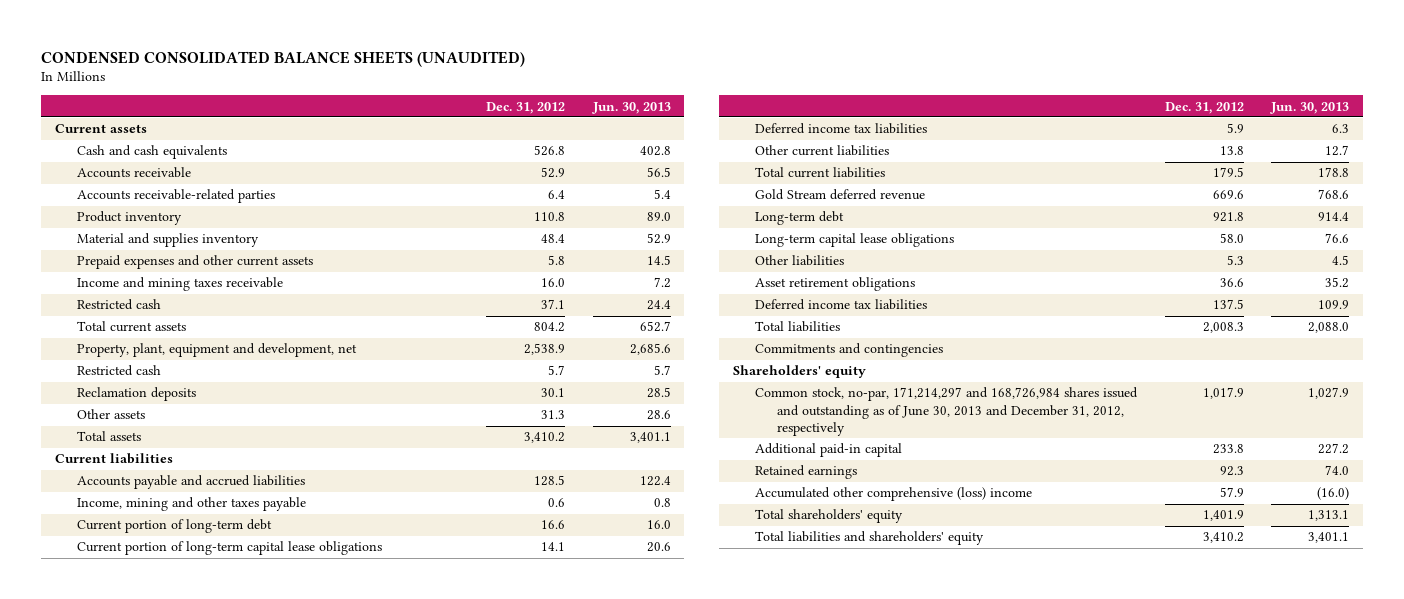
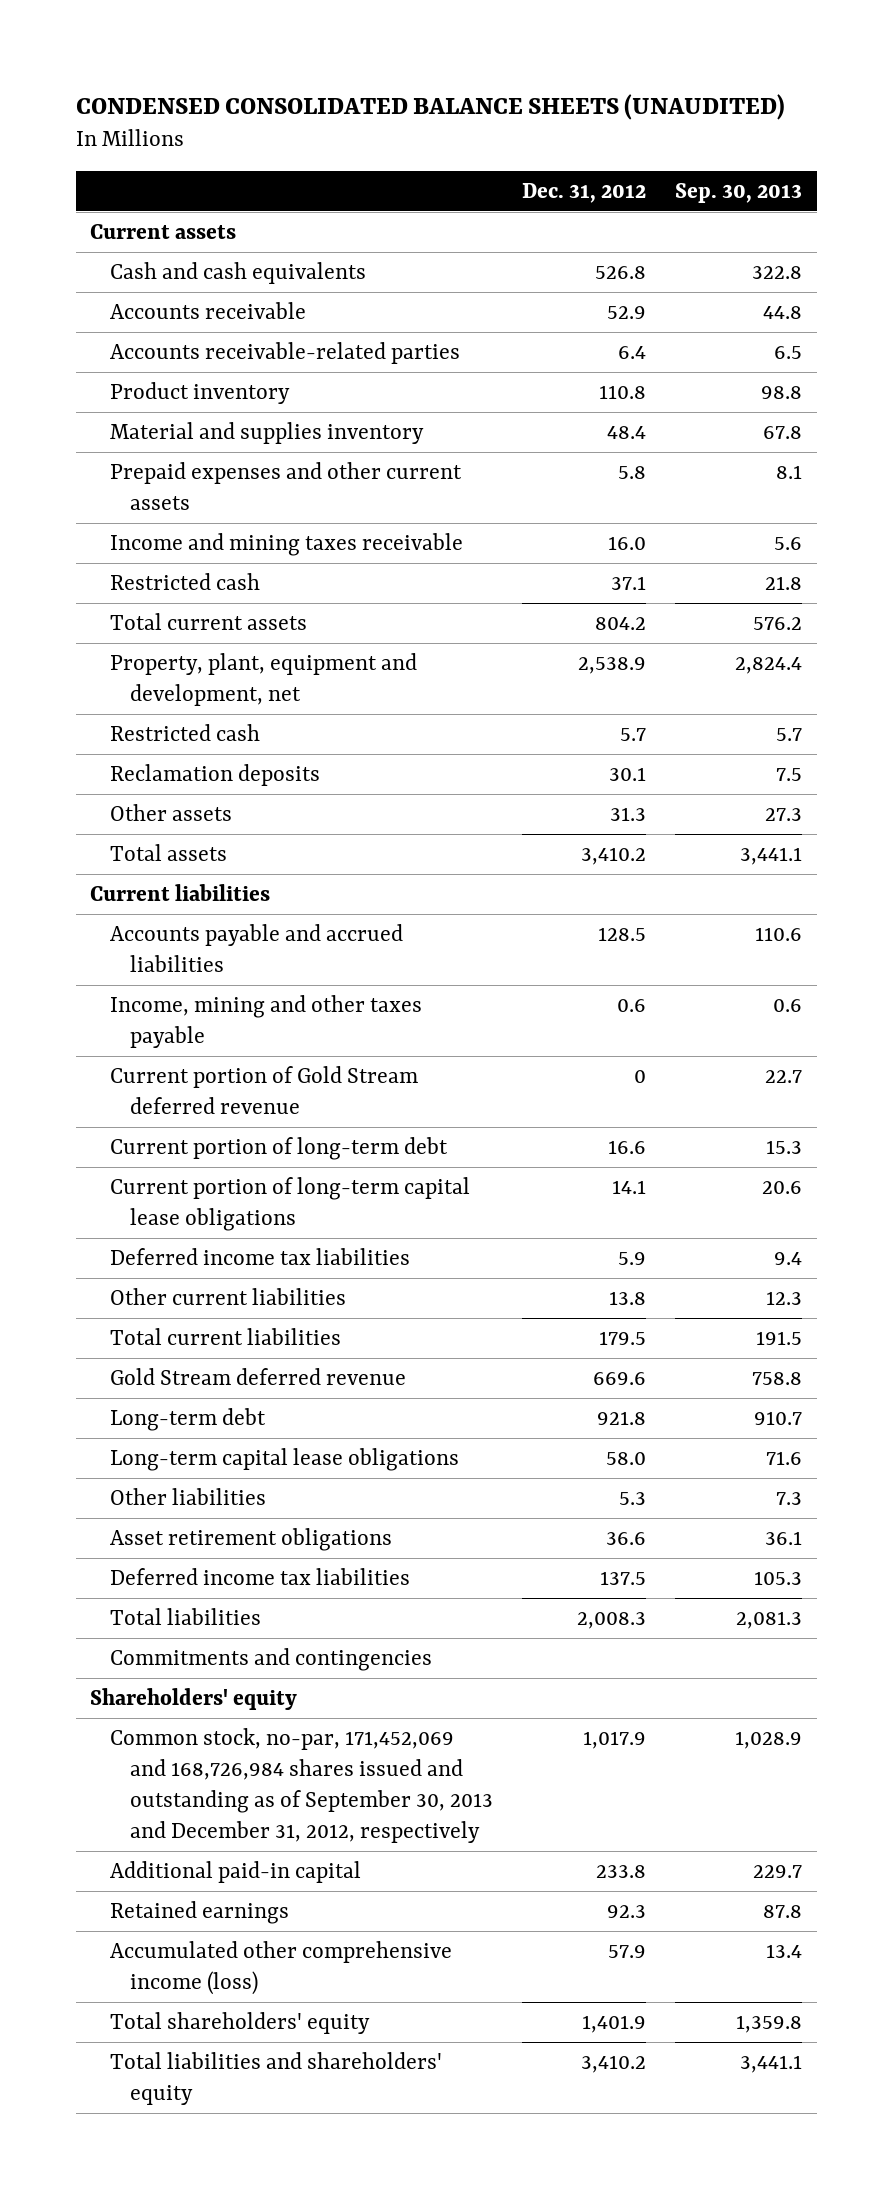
- | Dec. 31, 2012 | Jun. 30, 2013
+ | Dec. 31, 2012 | Sep. 30, 2013
+ Current portion of Gold Stream deferred revenue | 0 | 22.7
- Common stock, no-par, 171,214,297 and 168,726,984 shares issued and outstanding as of June 30, 2013 and December 31, 2012, respectively | 1,017.9 | 1,027.9
+ Common stock, no-par, 171,452,069 and 168,726,984 shares issued and outstanding as of September 30, 2013 and December 31, 2012, respectively | 1,017.9 | 1,028.9
- Accumulated other comprehensive (loss) income | 57.9 | (16.0)
+ Accumulated other comprehensive income (loss) | 57.9 | 13.4

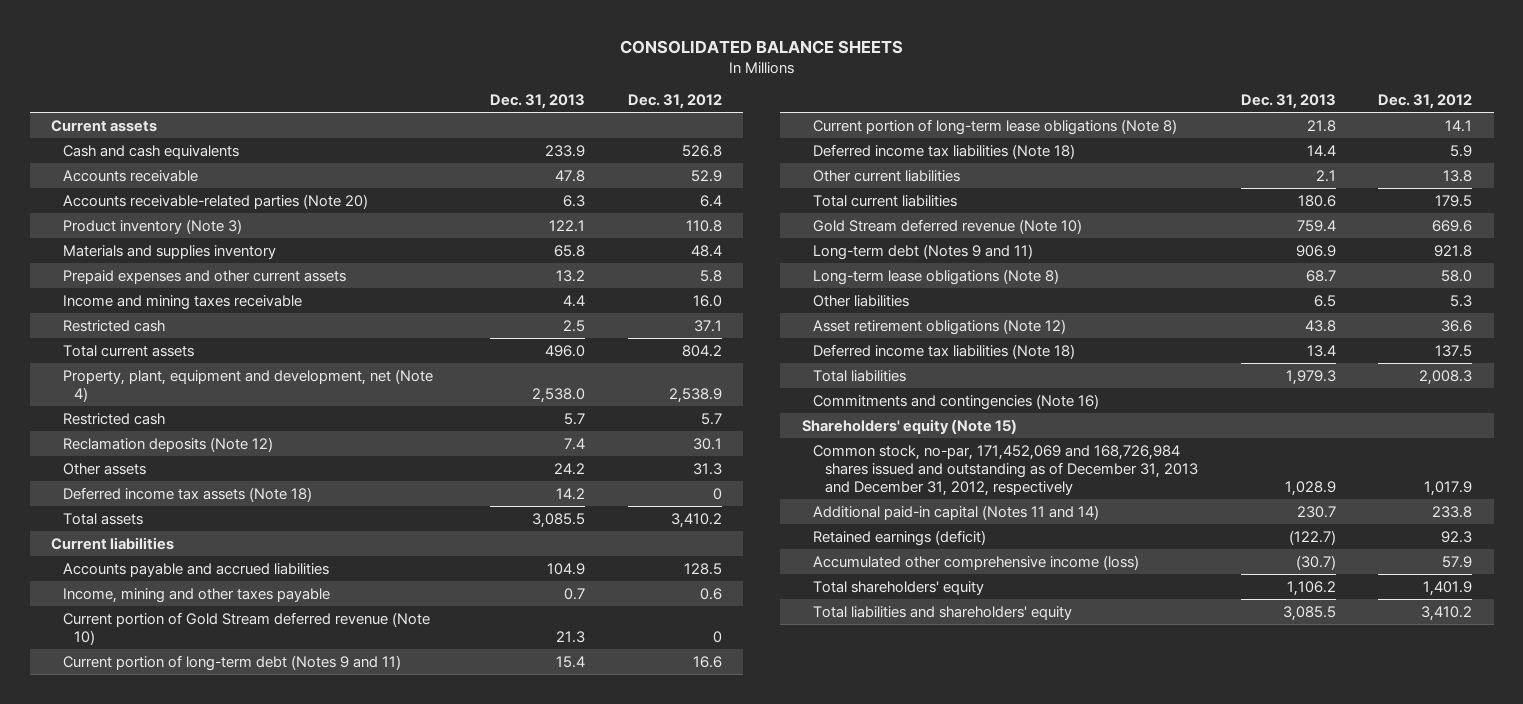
- CONDENSED CONSOLIDATED BALANCE SHEETS (UNAUDITED)
+ CONSOLIDATED BALANCE SHEETS
- | Dec. 31, 2012 | Sep. 30, 2013
+ | Dec. 31, 2013 | Dec. 31, 2012
- Accounts receivable-related parties | 6.4 | 6.5
- Product inventory | 110.8 | 98.8
- Material and supplies inventory | 48.4 | 67.8
+ Accounts receivable-related parties (Note 20) | 6.3 | 6.4
+ Product inventory (Note 3) | 122.1 | 110.8
+ Materials and supplies inventory | 65.8 | 48.4
- Property, plant, equipment and development, net | 2,538.9 | 2,824.4
+ Property, plant, equipment and development, net (Note 4) | 2,538.0 | 2,538.9
- Reclamation deposits | 30.1 | 7.5
+ Reclamation deposits (Note 12) | 7.4 | 30.1
+ Deferred income tax assets (Note 18) | 14.2 | 0
- Current portion of Gold Stream deferred revenue | 0 | 22.7
- Current portion of long-term debt | 16.6 | 15.3
- Current portion of long-term capital lease obligations | 14.1 | 20.6
- Deferred income tax liabilities | 5.9 | 9.4
+ Current portion of Gold Stream deferred revenue (Note 10) | 21.3 | 0
+ Current portion of long-term debt (Notes 9 and 11) | 15.4 | 16.6
+ Current portion of long-term lease obligations (Note 8) | 21.8 | 14.1
+ Deferred income tax liabilities (Note 18) | 14.4 | 5.9
- Gold Stream deferred revenue | 669.6 | 758.8
- Long-term debt | 921.8 | 910.7
- Long-term capital lease obligations | 58.0 | 71.6
+ Gold Stream deferred revenue (Note 10) | 759.4 | 669.6
+ Long-term debt (Notes 9 and 11) | 906.9 | 921.8
+ Long-term lease obligations (Note 8) | 68.7 | 58.0
- Asset retirement obligations | 36.6 | 36.1
- Deferred income tax liabilities | 137.5 | 105.3
+ Asset retirement obligations (Note 12) | 43.8 | 36.6
+ Deferred income tax liabilities (Note 18) | 13.4 | 137.5
- Commitments and contingencies
- Shareholders' equity
- Common stock, no-par, 171,452,069 and 168,726,984 shares issued and outstanding as of September 30, 2013 and December 31, 2012, respectively | 1,017.9 | 1,028.9
- Additional paid-in capital | 233.8 | 229.7
- Retained earnings | 92.3 | 87.8
+ Commitments and contingencies (Note 16)
+ Shareholders' equity (Note 15)
+ Common stock, no-par, 171,452,069 and 168,726,984 shares issued and outstanding as of December 31, 2013 and December 31, 2012, respectively | 1,028.9 | 1,017.9
+ Additional paid-in capital (Notes 11 and 14) | 230.7 | 233.8
+ Retained earnings (deficit) | (122.7) | 92.3

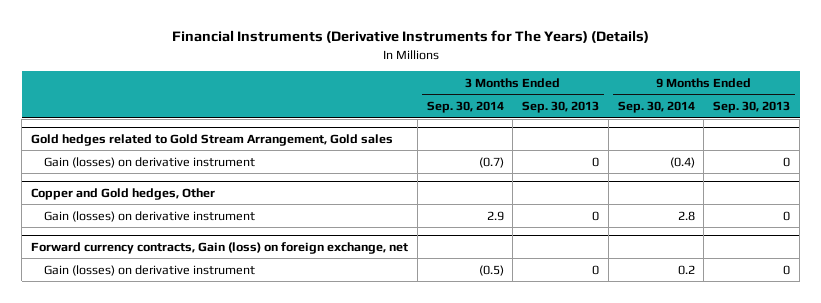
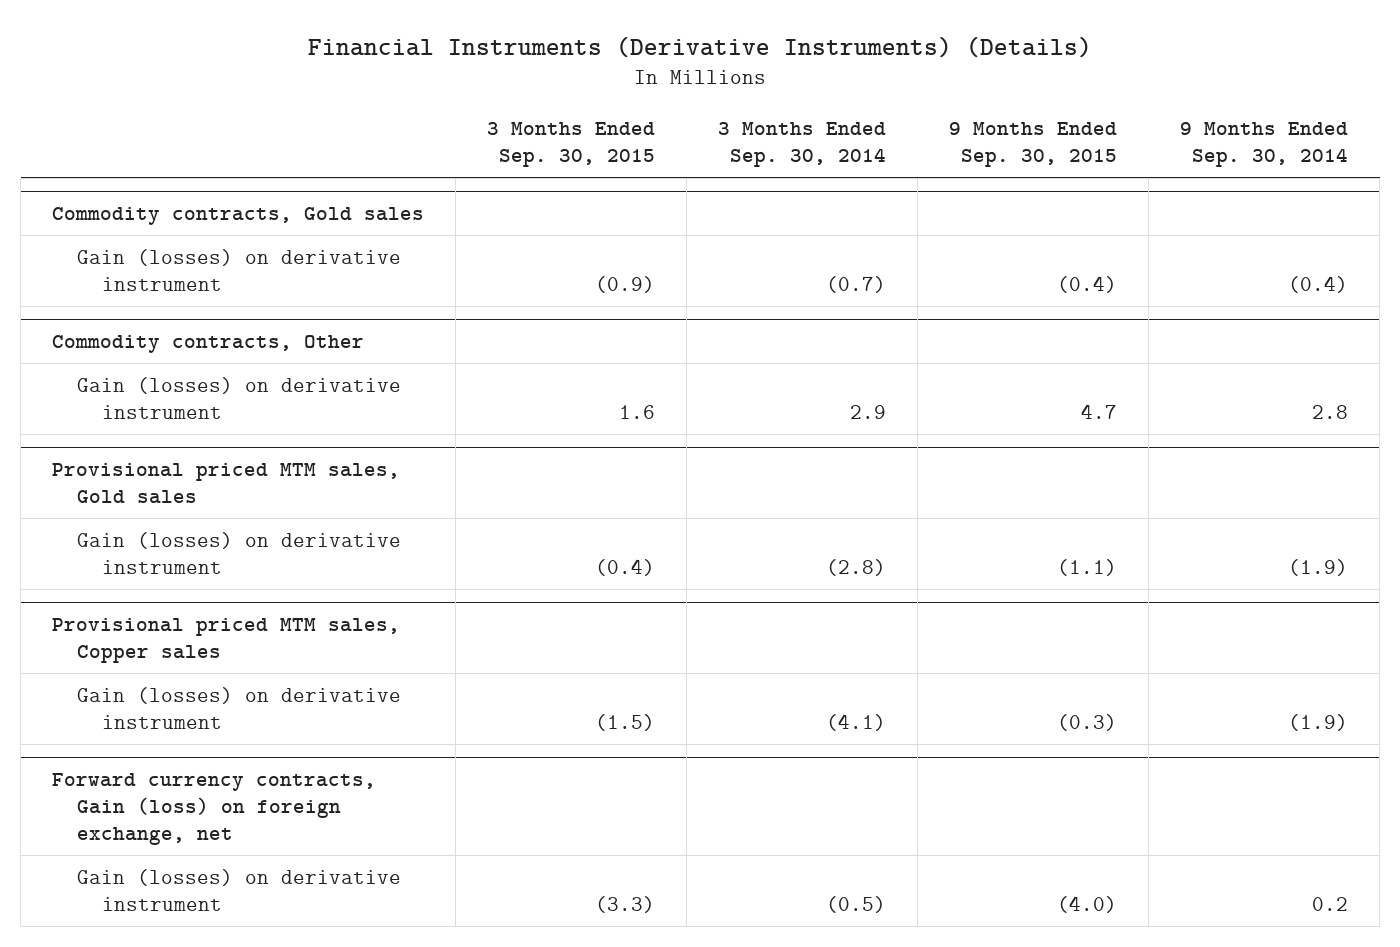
- Financial Instruments (Derivative Instruments for The Years) (Details)
+ Financial Instruments (Derivative Instruments) (Details)
- | 3 Months Ended Sep. 30, 2014 | 3 Months Ended Sep. 30, 2013 | 9 Months Ended Sep. 30, 2014 | 9 Months Ended Sep. 30, 2013
+ | 3 Months Ended Sep. 30, 2015 | 3 Months Ended Sep. 30, 2014 | 9 Months Ended Sep. 30, 2015 | 9 Months Ended Sep. 30, 2014
- Gold hedges related to Gold Stream Arrangement, Gold sales
+ Commodity contracts, Gold sales
- Copper and Gold hedges, Other
+ Commodity contracts, Other
+ Provisional priced MTM sales, Gold sales
+ Gain (losses) on derivative instrument | (0.4) | (2.8) | (1.1) | (1.9)
+ Provisional priced MTM sales, Copper sales
+ Gain (losses) on derivative instrument | (1.5) | (4.1) | (0.3) | (1.9)

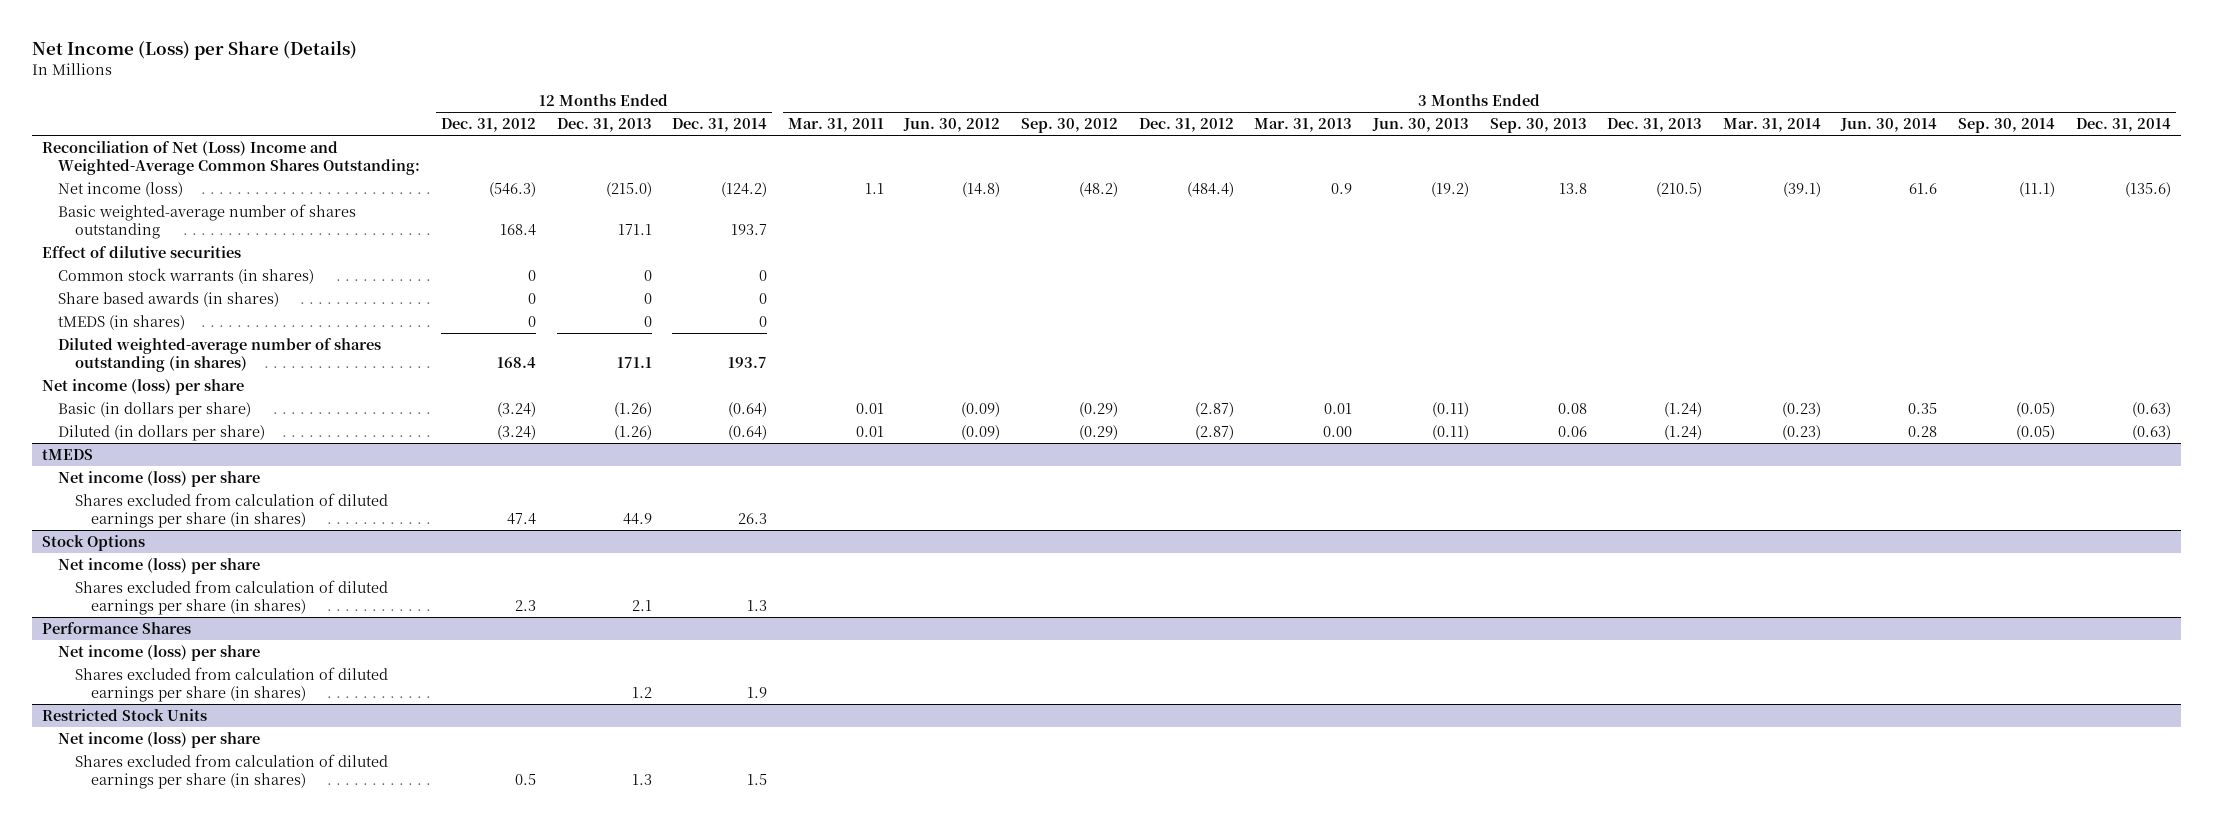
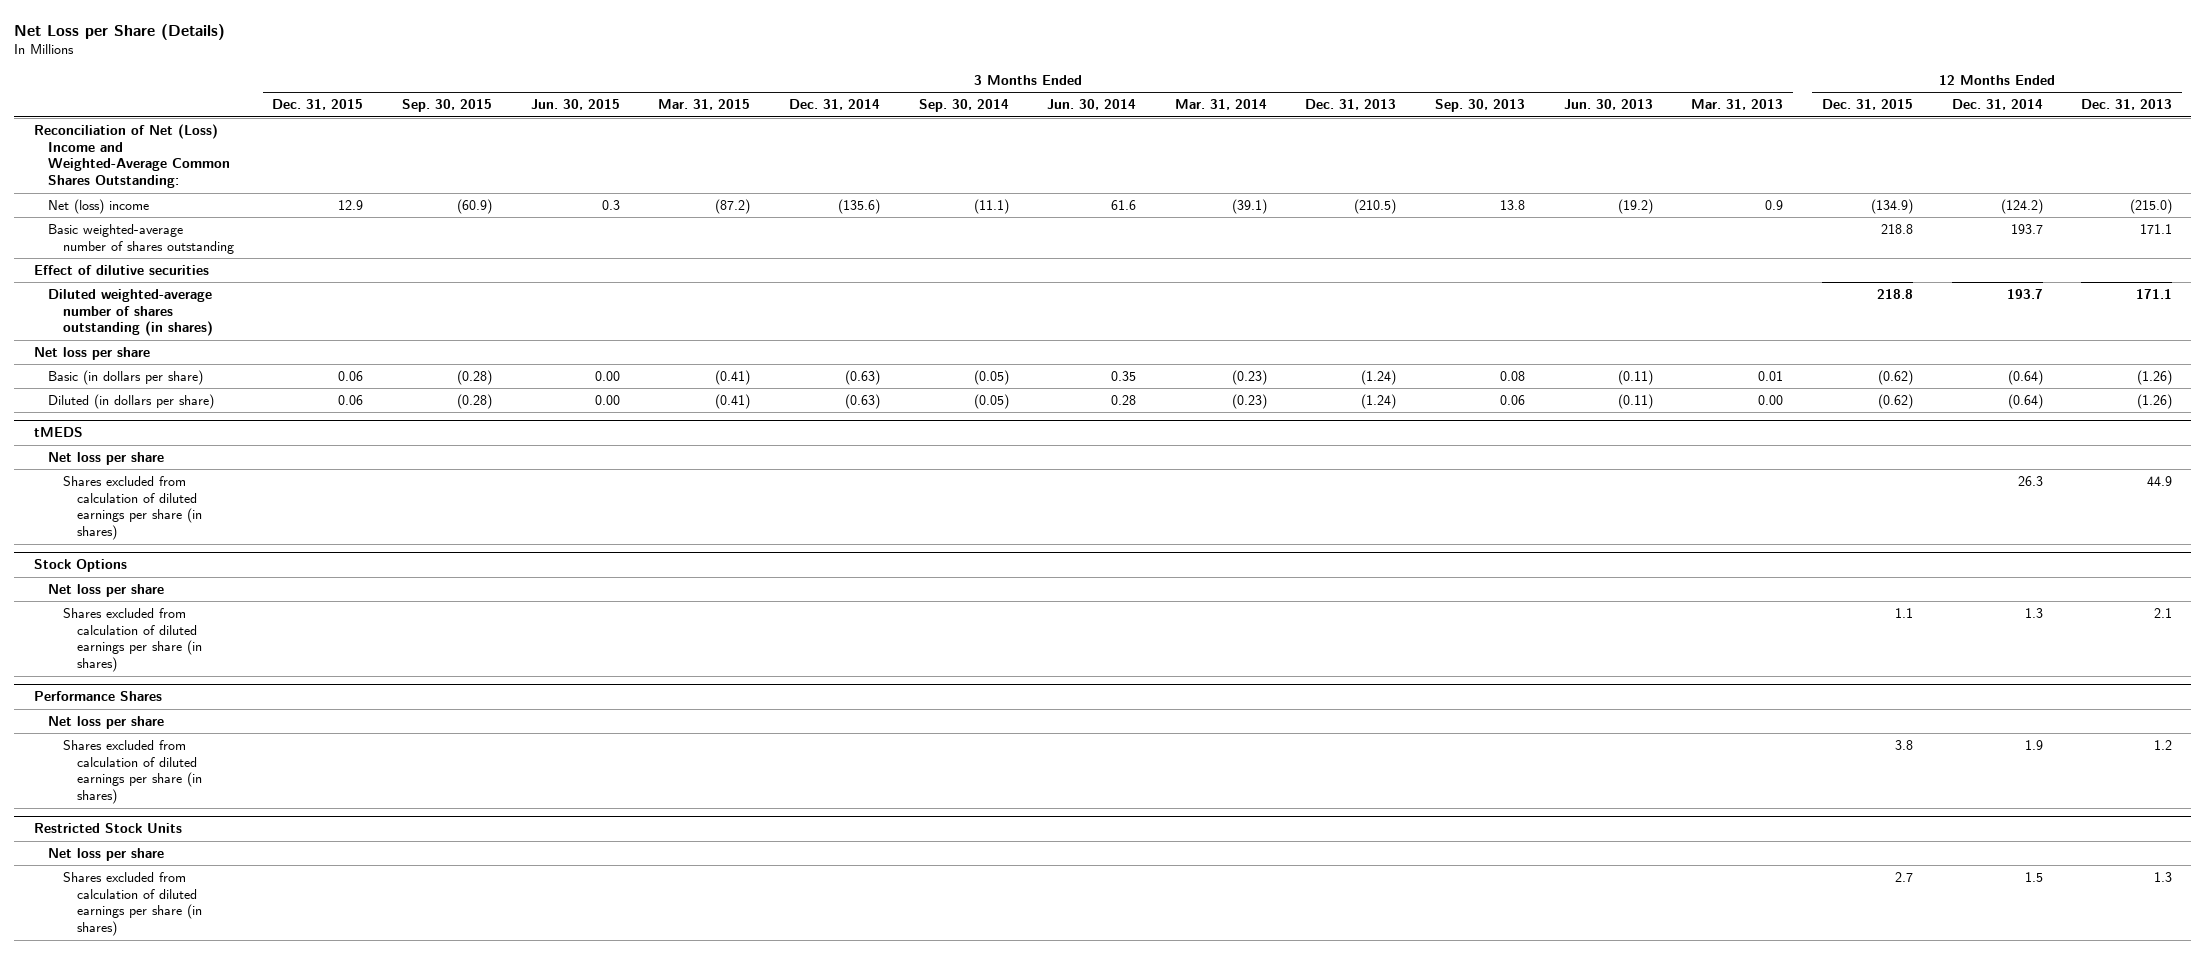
- Net Income (Loss) per Share (Details)
+ Net Loss per Share (Details)
- | 12 Months Ended Dec. 31, 2012 | 12 Months Ended Dec. 31, 2013 | 12 Months Ended Dec. 31, 2014 | 3 Months Ended Mar. 31, 2011 | 3 Months Ended Jun. 30, 2012 | 3 Months Ended Sep. 30, 2012 | 3 Months Ended Dec. 31, 2012 | 3 Months Ended Mar. 31, 2013 | 3 Months Ended Jun. 30, 2013 | 3 Months Ended Sep. 30, 2013 | 3 Months Ended Dec. 31, 2013 | 3 Months Ended Mar. 31, 2014 | 3 Months Ended Jun. 30, 2014 | 3 Months Ended Sep. 30, 2014 | 3 Months Ended Dec. 31, 2014
+ | 3 Months Ended Dec. 31, 2015 | 3 Months Ended Sep. 30, 2015 | 3 Months Ended Jun. 30, 2015 | 3 Months Ended Mar. 31, 2015 | 3 Months Ended Dec. 31, 2014 | 3 Months Ended Sep. 30, 2014 | 3 Months Ended Jun. 30, 2014 | 3 Months Ended Mar. 31, 2014 | 3 Months Ended Dec. 31, 2013 | 3 Months Ended Sep. 30, 2013 | 3 Months Ended Jun. 30, 2013 | 3 Months Ended Mar. 31, 2013 | 12 Months Ended Dec. 31, 2015 | 12 Months Ended Dec. 31, 2014 | 12 Months Ended Dec. 31, 2013
- Net income (loss) | (546.3) | (215.0) | (124.2) | 1.1 | (14.8) | (48.2) | (484.4) | 0.9 | (19.2) | 13.8 | (210.5) | (39.1) | 61.6 | (11.1) | (135.6)
+ Net (loss) income | 12.9 | (60.9) | 0.3 | (87.2) | (135.6) | (11.1) | 61.6 | (39.1) | (210.5) | 13.8 | (19.2) | 0.9 | (134.9) | (124.2) | (215.0)
- Common stock warrants (in shares) | 0 | 0 | 0 | | | | | | | | | | | |
- Share based awards (in shares) | 0 | 0 | 0 | | | | | | | | | | | |
- tMEDS (in shares) | 0 | 0 | 0 | | | | | | | | | | | |
- Net income (loss) per share
+ Net loss per share
@ tMEDS
- Net income (loss) per share
+ Net loss per share
@ Stock Options
- Net income (loss) per share
+ Net loss per share
@ Performance Shares
- Net income (loss) per share
+ Net loss per share
@ Restricted Stock Units
- Net income (loss) per share
+ Net loss per share

